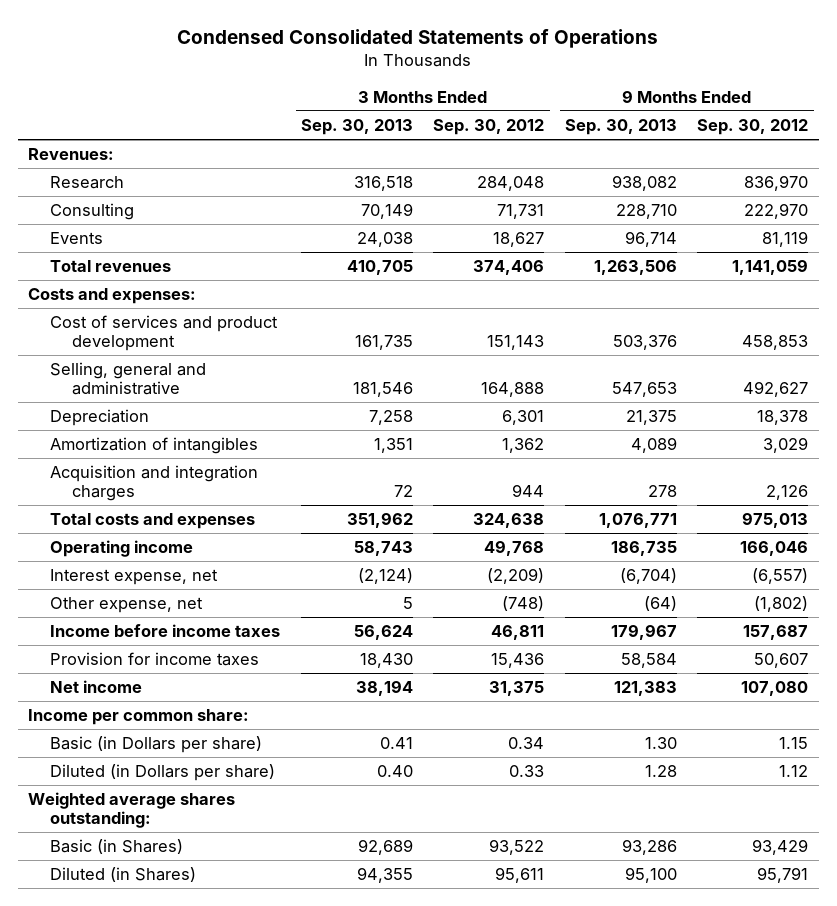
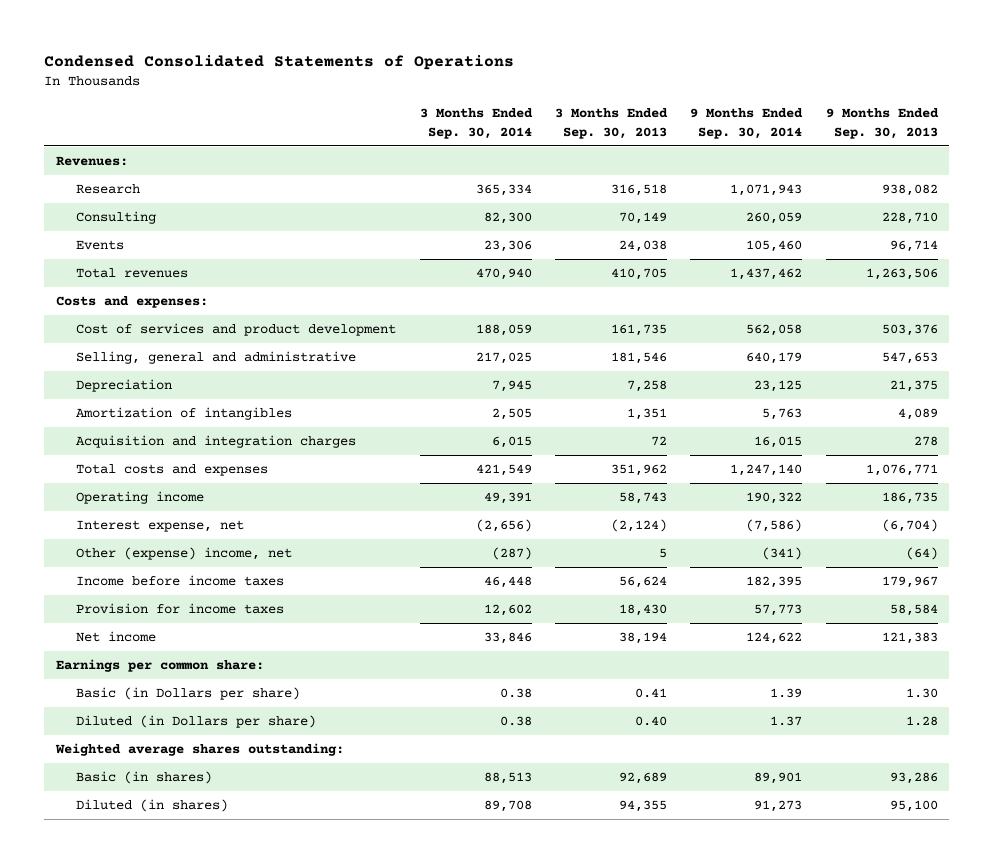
- | 3 Months Ended Sep. 30, 2013 | 3 Months Ended Sep. 30, 2012 | 9 Months Ended Sep. 30, 2013 | 9 Months Ended Sep. 30, 2012
+ | 3 Months Ended Sep. 30, 2014 | 3 Months Ended Sep. 30, 2013 | 9 Months Ended Sep. 30, 2014 | 9 Months Ended Sep. 30, 2013
- Other expense, net | 5 | (748) | (64) | (1,802)
+ Other (expense) income, net | (287) | 5 | (341) | (64)
- Income per common share:
+ Earnings per common share:
- Basic (in Shares) | 92,689 | 93,522 | 93,286 | 93,429
- Diluted (in Shares) | 94,355 | 95,611 | 95,100 | 95,791
+ Basic (in shares) | 88,513 | 92,689 | 89,901 | 93,286
+ Diluted (in shares) | 89,708 | 94,355 | 91,273 | 95,100

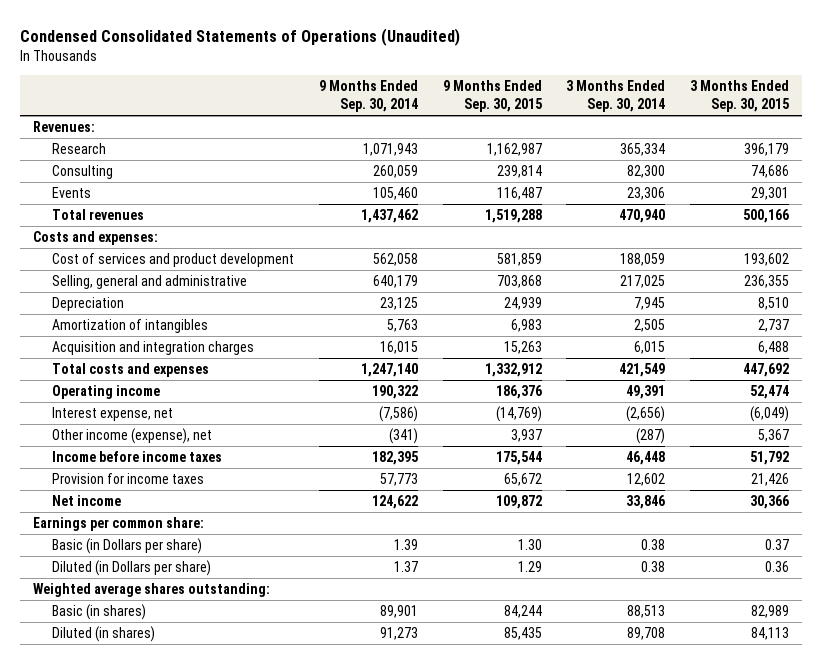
- Condensed Consolidated Statements of Operations
+ Condensed Consolidated Statements of Operations (Unaudited)
- | 3 Months Ended Sep. 30, 2014 | 3 Months Ended Sep. 30, 2013 | 9 Months Ended Sep. 30, 2014 | 9 Months Ended Sep. 30, 2013
+ | 9 Months Ended Sep. 30, 2014 | 9 Months Ended Sep. 30, 2015 | 3 Months Ended Sep. 30, 2014 | 3 Months Ended Sep. 30, 2015
- Other (expense) income, net | (287) | 5 | (341) | (64)
+ Other income (expense), net | (341) | 3,937 | (287) | 5,367

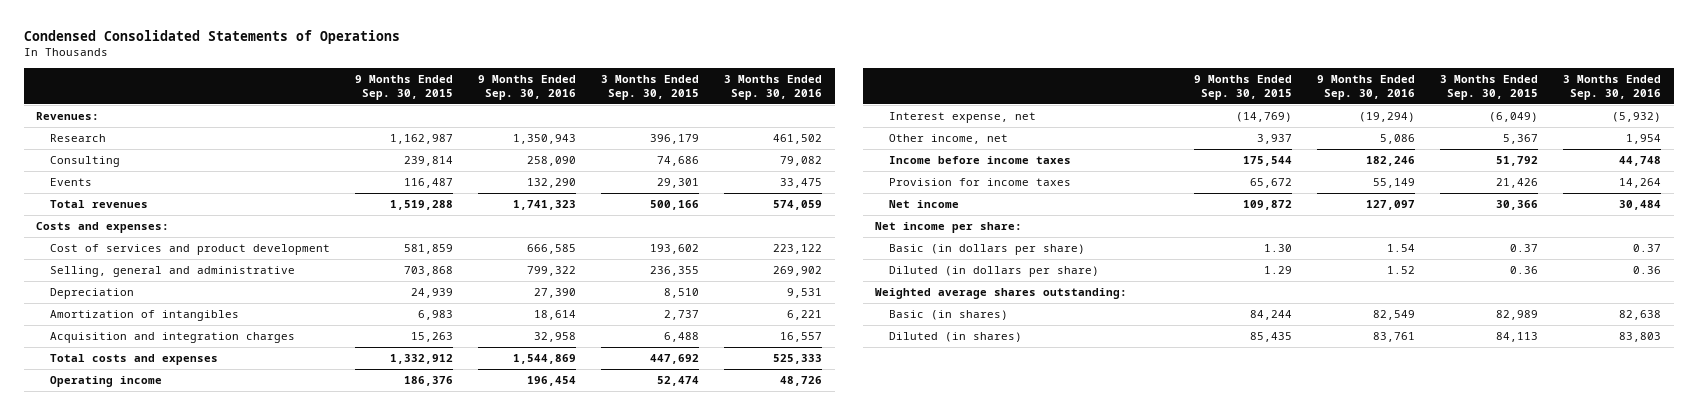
- Condensed Consolidated Statements of Operations (Unaudited)
+ Condensed Consolidated Statements of Operations
- | 9 Months Ended Sep. 30, 2014 | 9 Months Ended Sep. 30, 2015 | 3 Months Ended Sep. 30, 2014 | 3 Months Ended Sep. 30, 2015
+ | 9 Months Ended Sep. 30, 2015 | 9 Months Ended Sep. 30, 2016 | 3 Months Ended Sep. 30, 2015 | 3 Months Ended Sep. 30, 2016
- Other income (expense), net | (341) | 3,937 | (287) | 5,367
+ Other income, net | 3,937 | 5,086 | 5,367 | 1,954
- Earnings per common share:
- Basic (in Dollars per share) | 1.39 | 1.30 | 0.38 | 0.37
- Diluted (in Dollars per share) | 1.37 | 1.29 | 0.38 | 0.36
+ Net income per share:
+ Basic (in dollars per share) | 1.30 | 1.54 | 0.37 | 0.37
+ Diluted (in dollars per share) | 1.29 | 1.52 | 0.36 | 0.36

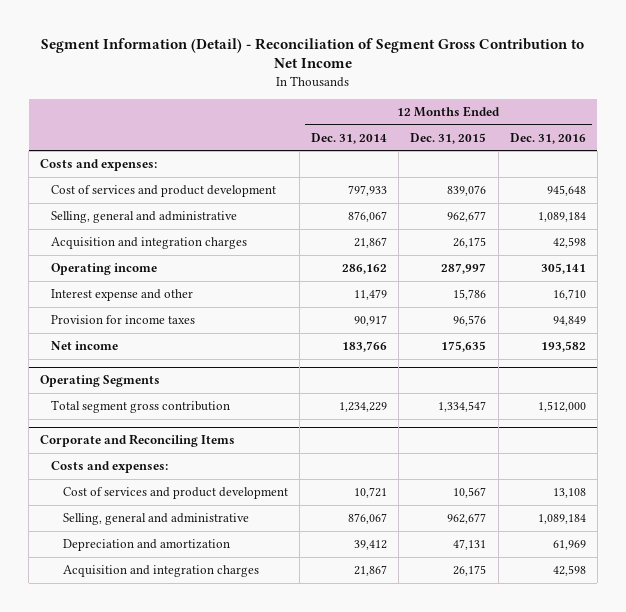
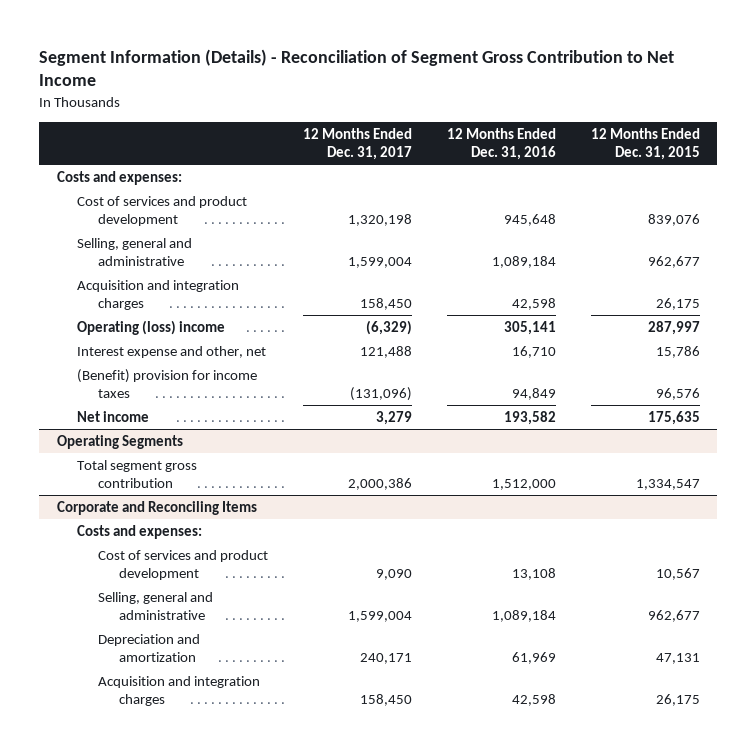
- Segment Information (Detail) - Reconciliation of Segment Gross Contribution to Net Income
+ Segment Information (Details) - Reconciliation of Segment Gross Contribution to Net Income
- | 12 Months Ended Dec. 31, 2014 | 12 Months Ended Dec. 31, 2015 | 12 Months Ended Dec. 31, 2016
+ | 12 Months Ended Dec. 31, 2017 | 12 Months Ended Dec. 31, 2016 | 12 Months Ended Dec. 31, 2015
- Operating income | 286,162 | 287,997 | 305,141
- Interest expense and other | 11,479 | 15,786 | 16,710
- Provision for income taxes | 90,917 | 96,576 | 94,849
+ Operating (loss) income | (6,329) | 305,141 | 287,997
+ Interest expense and other, net | 121,488 | 16,710 | 15,786
+ (Benefit) provision for income taxes | (131,096) | 94,849 | 96,576

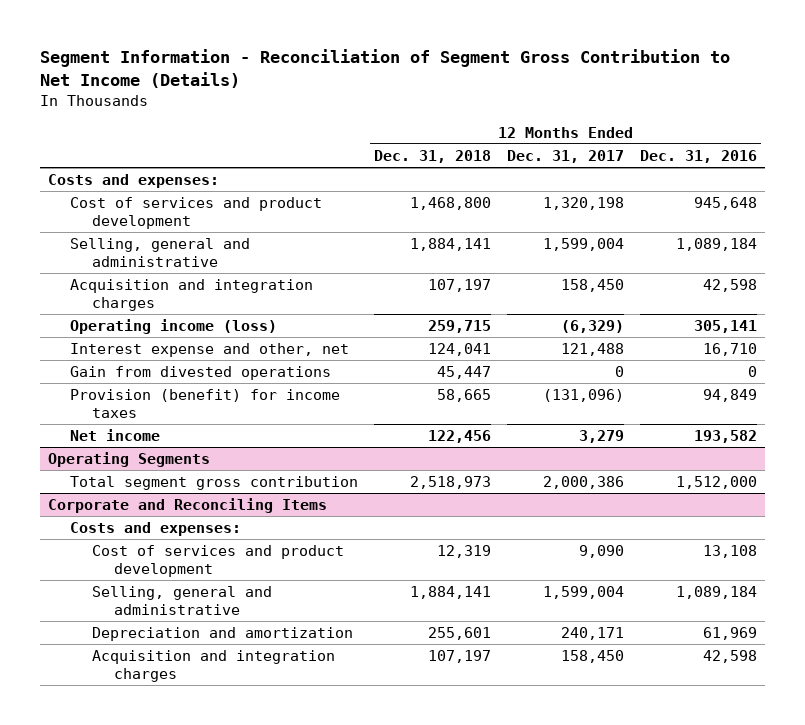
- Segment Information (Details) - Reconciliation of Segment Gross Contribution to Net Income
+ Segment Information - Reconciliation of Segment Gross Contribution to Net Income (Details)
- | 12 Months Ended Dec. 31, 2017 | 12 Months Ended Dec. 31, 2016 | 12 Months Ended Dec. 31, 2015
+ | 12 Months Ended Dec. 31, 2018 | 12 Months Ended Dec. 31, 2017 | 12 Months Ended Dec. 31, 2016
- Operating (loss) income | (6,329) | 305,141 | 287,997
+ Operating income (loss) | 259,715 | (6,329) | 305,141
- (Benefit) provision for income taxes | (131,096) | 94,849 | 96,576
+ Gain from divested operations | 45,447 | 0 | 0
+ Provision (benefit) for income taxes | 58,665 | (131,096) | 94,849

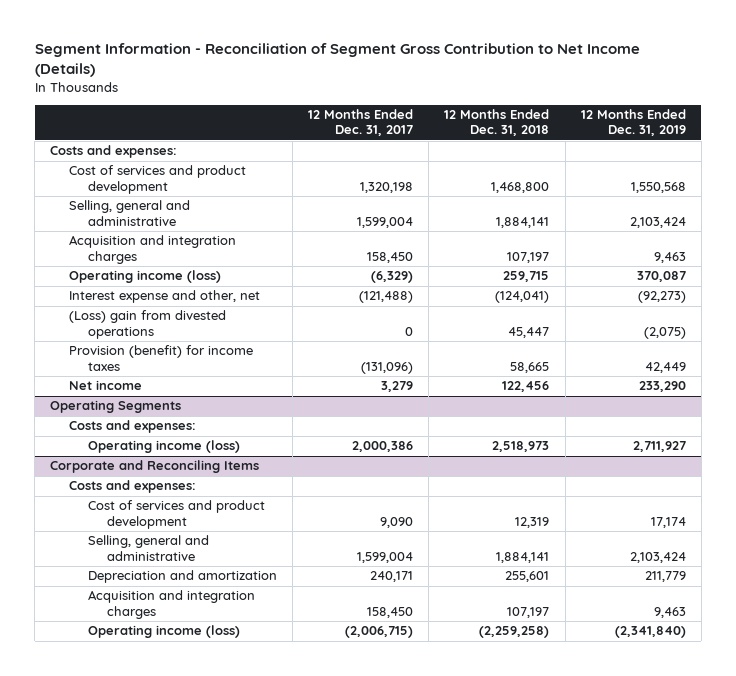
- | 12 Months Ended Dec. 31, 2018 | 12 Months Ended Dec. 31, 2017 | 12 Months Ended Dec. 31, 2016
+ | 12 Months Ended Dec. 31, 2017 | 12 Months Ended Dec. 31, 2018 | 12 Months Ended Dec. 31, 2019
- Interest expense and other, net | 124,041 | 121,488 | 16,710
- Gain from divested operations | 45,447 | 0 | 0
+ Interest expense and other, net | (121,488) | (124,041) | (92,273)
+ (Loss) gain from divested operations | 0 | 45,447 | (2,075)
@ Operating Segments
- Total segment gross contribution | 2,518,973 | 2,000,386 | 1,512,000
+ Costs and expenses:
+ Operating income (loss) | 2,000,386 | 2,518,973 | 2,711,927
@ Corporate and Reconciling Items
+ Operating income (loss) | (2,006,715) | (2,259,258) | (2,341,840)

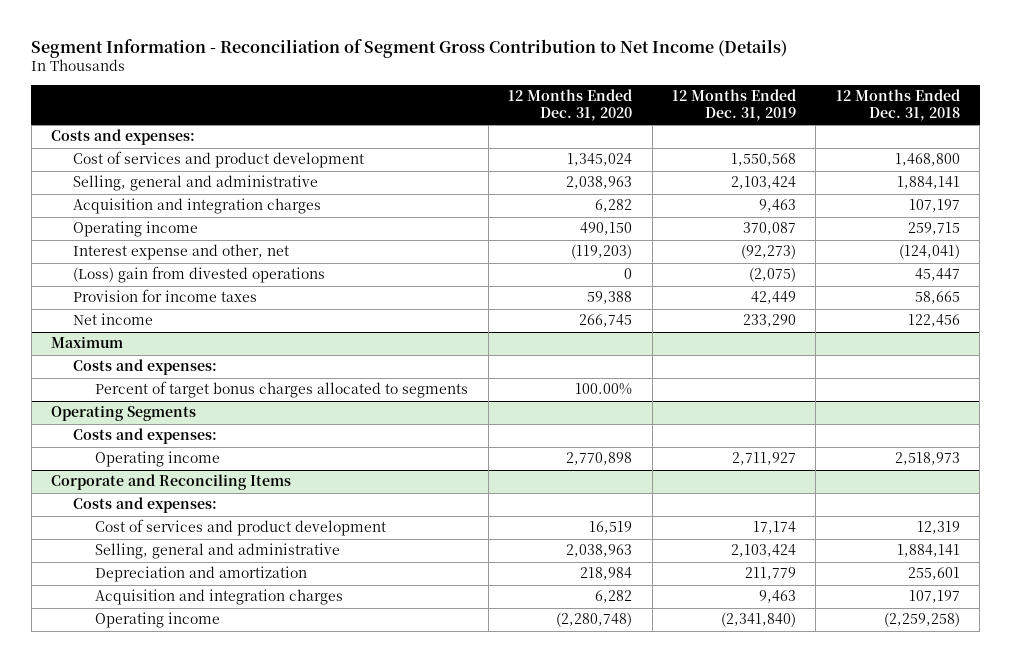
- | 12 Months Ended Dec. 31, 2017 | 12 Months Ended Dec. 31, 2018 | 12 Months Ended Dec. 31, 2019
+ | 12 Months Ended Dec. 31, 2020 | 12 Months Ended Dec. 31, 2019 | 12 Months Ended Dec. 31, 2018
- Operating income (loss) | (6,329) | 259,715 | 370,087
+ Operating income | 490,150 | 370,087 | 259,715
- Provision (benefit) for income taxes | (131,096) | 58,665 | 42,449
+ Provision for income taxes | 59,388 | 42,449 | 58,665
+ Maximum
+ Costs and expenses:
+ Percent of target bonus charges allocated to segments | 100.00% | |
@ Operating Segments
- Operating income (loss) | 2,000,386 | 2,518,973 | 2,711,927
+ Operating income | 2,770,898 | 2,711,927 | 2,518,973
@ Corporate and Reconciling Items
- Operating income (loss) | (2,006,715) | (2,259,258) | (2,341,840)
+ Operating income | (2,280,748) | (2,341,840) | (2,259,258)

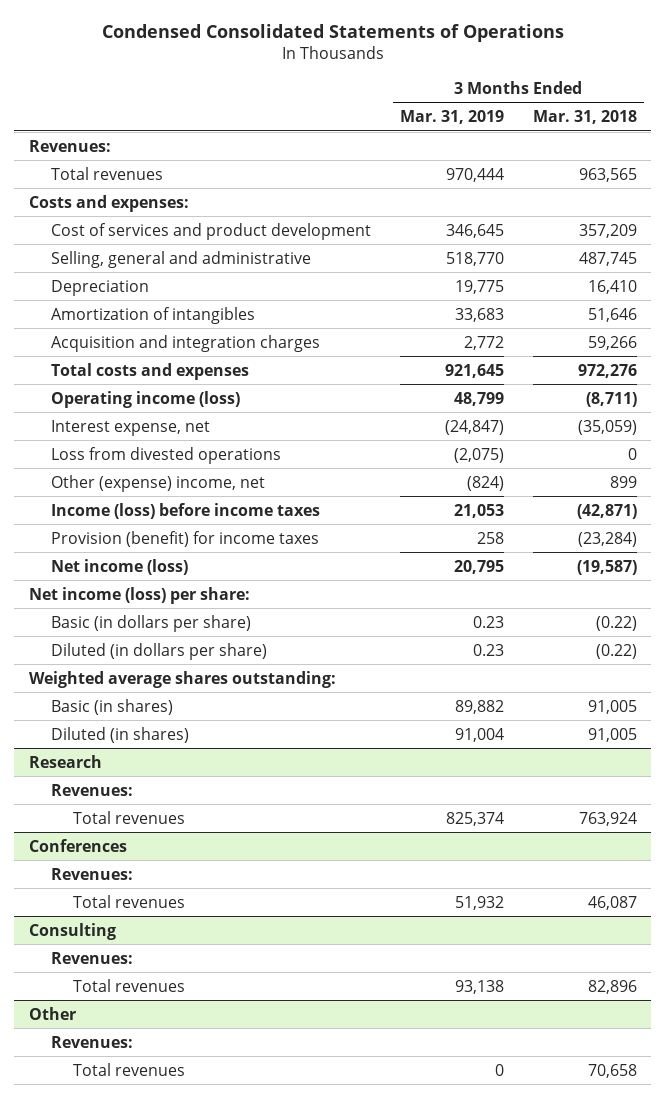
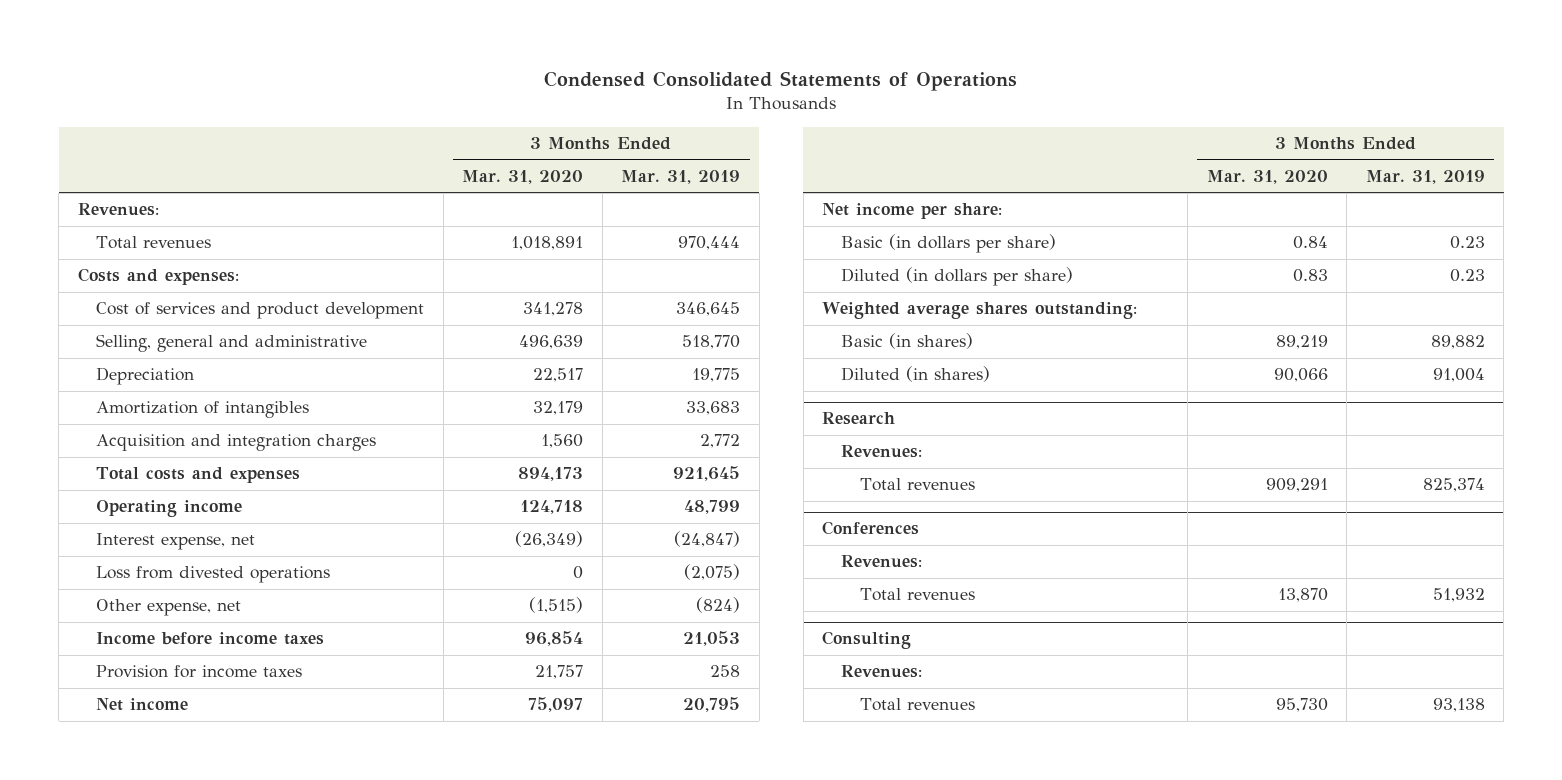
- | 3 Months Ended Mar. 31, 2019 | 3 Months Ended Mar. 31, 2018
+ | 3 Months Ended Mar. 31, 2020 | 3 Months Ended Mar. 31, 2019
- Operating income (loss) | 48,799 | (8,711)
+ Operating income | 124,718 | 48,799
- Other (expense) income, net | (824) | 899
- Income (loss) before income taxes | 21,053 | (42,871)
- Provision (benefit) for income taxes | 258 | (23,284)
- Net income (loss) | 20,795 | (19,587)
- Net income (loss) per share:
+ Other expense, net | (1,515) | (824)
+ Income before income taxes | 96,854 | 21,053
+ Provision for income taxes | 21,757 | 258
+ Net income | 75,097 | 20,795
+ Net income per share:
- Other
- Revenues:
- Total revenues | 0 | 70,658

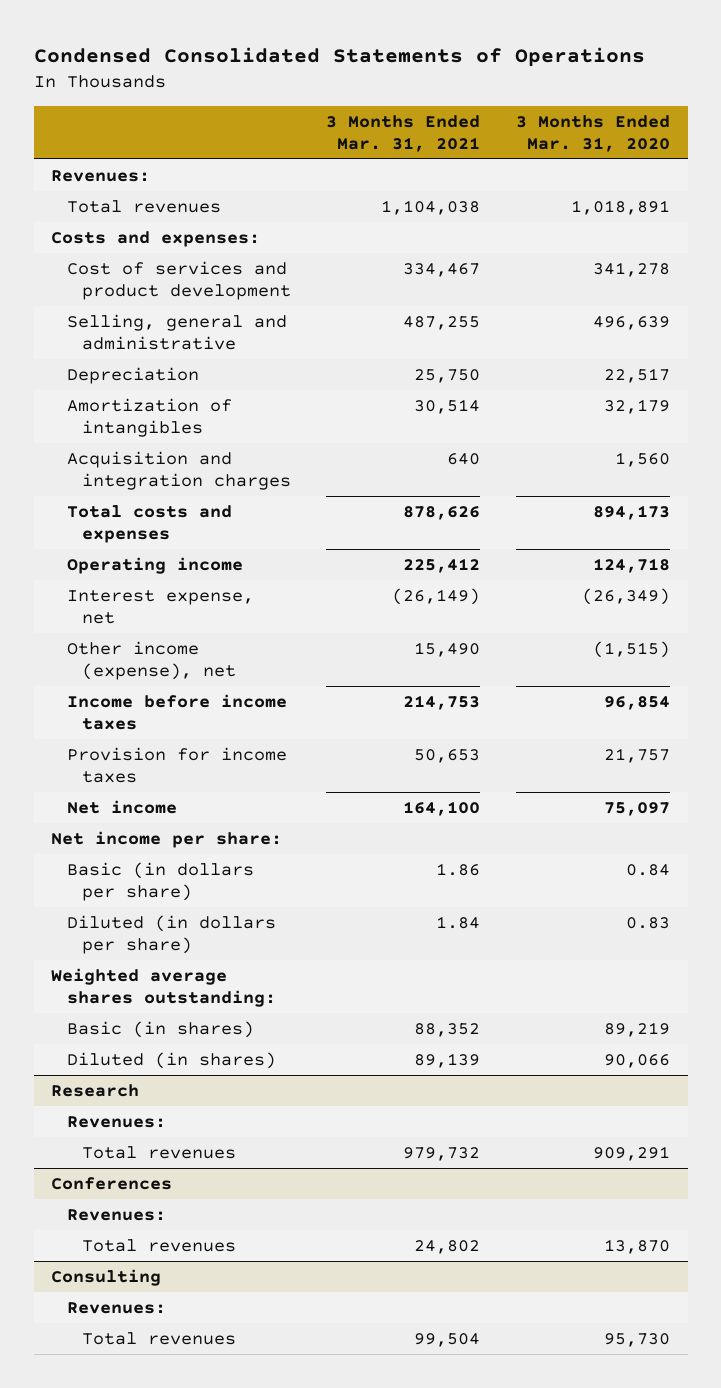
- | 3 Months Ended Mar. 31, 2020 | 3 Months Ended Mar. 31, 2019
+ | 3 Months Ended Mar. 31, 2021 | 3 Months Ended Mar. 31, 2020
- Loss from divested operations | 0 | (2,075)
- Other expense, net | (1,515) | (824)
+ Other income (expense), net | 15,490 | (1,515)

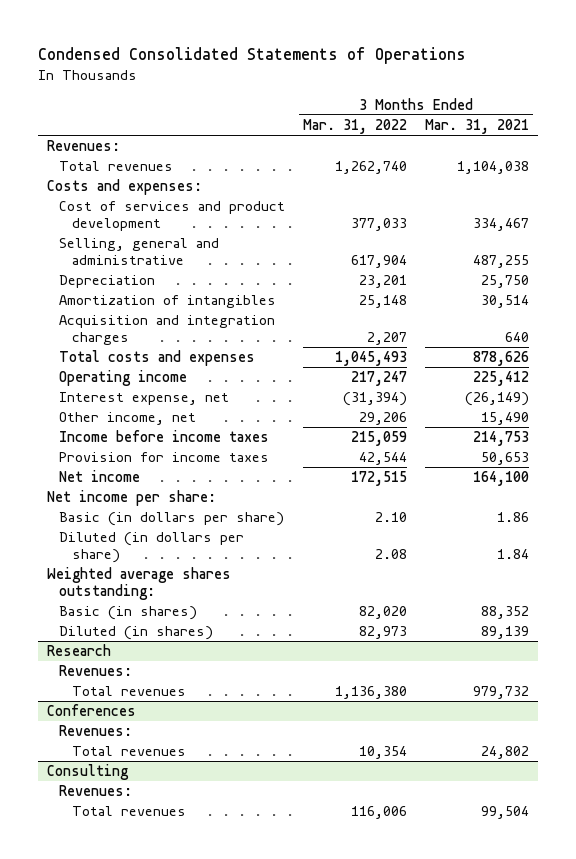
- | 3 Months Ended Mar. 31, 2021 | 3 Months Ended Mar. 31, 2020
+ | 3 Months Ended Mar. 31, 2022 | 3 Months Ended Mar. 31, 2021
- Other income (expense), net | 15,490 | (1,515)
+ Other income, net | 29,206 | 15,490

